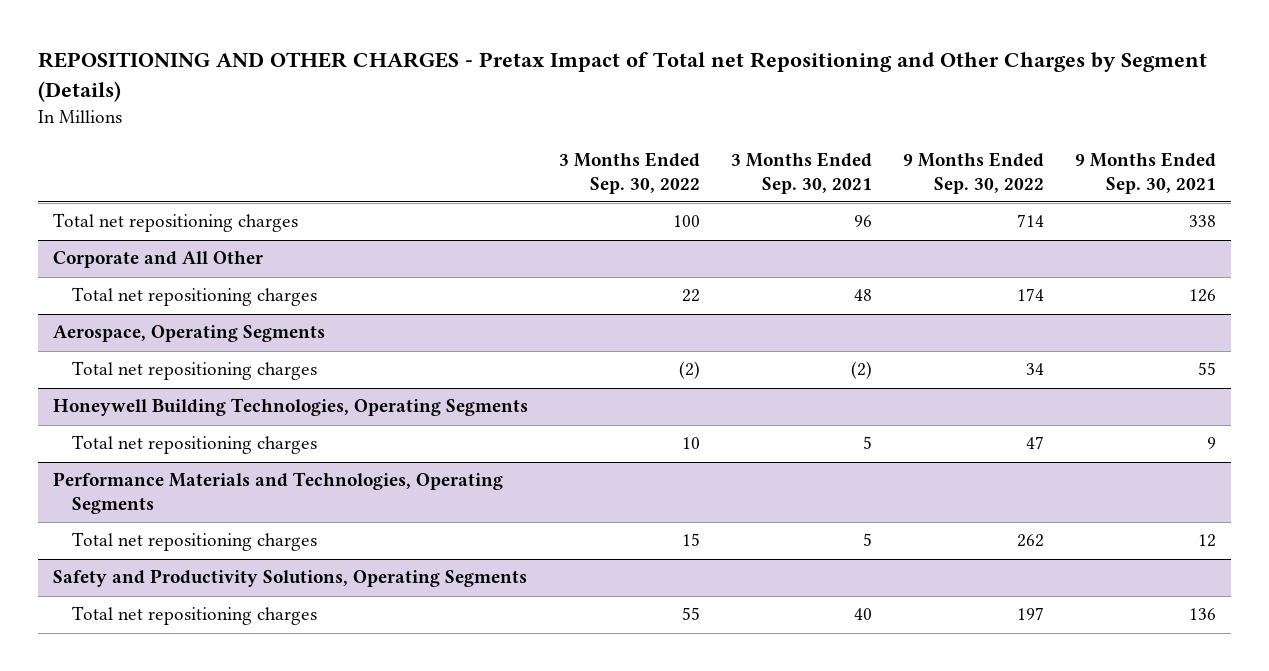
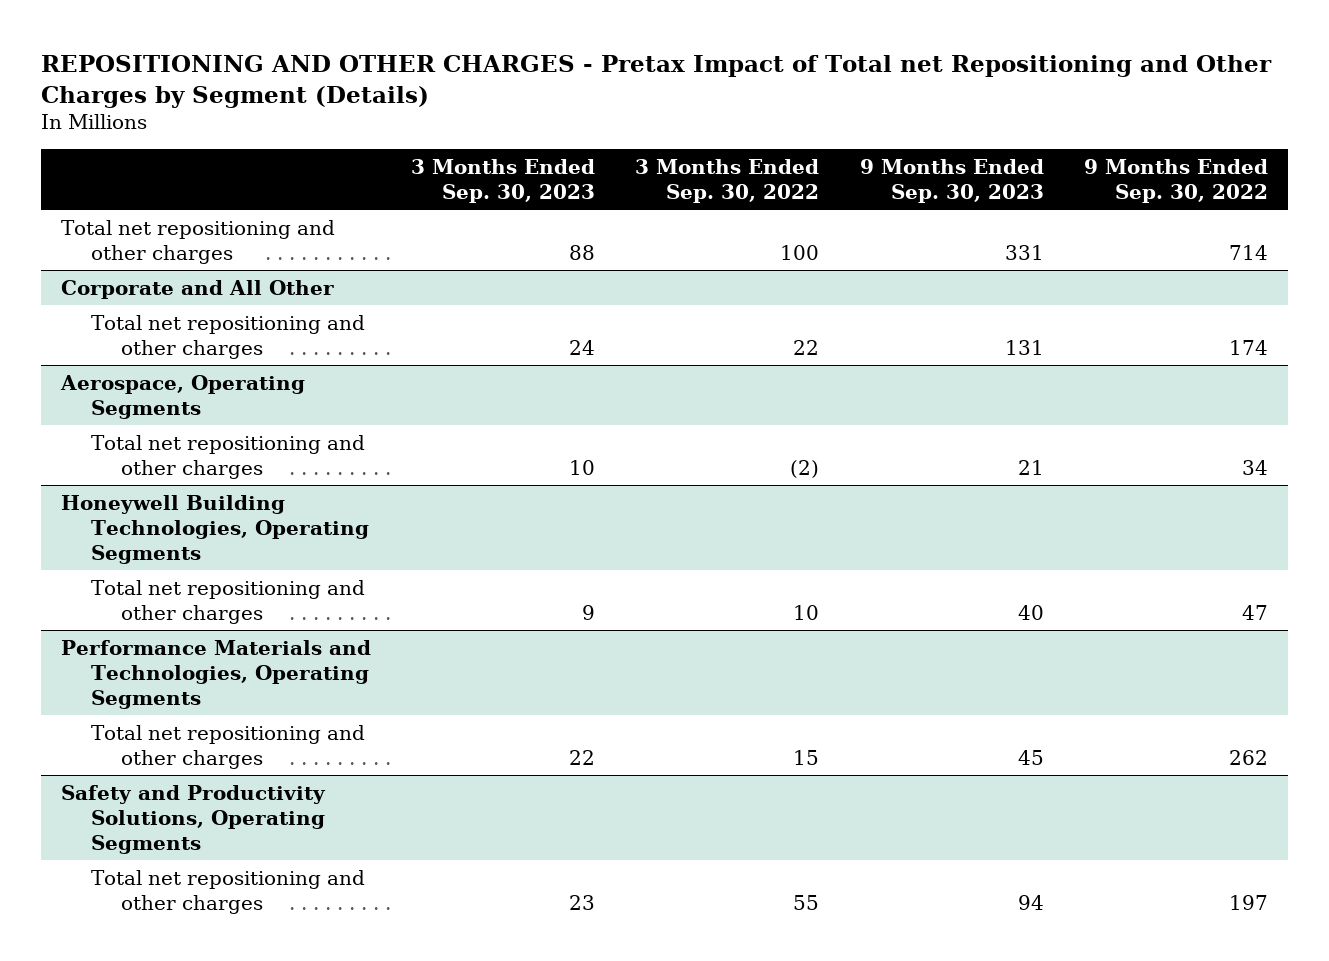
- | 3 Months Ended Sep. 30, 2022 | 3 Months Ended Sep. 30, 2021 | 9 Months Ended Sep. 30, 2022 | 9 Months Ended Sep. 30, 2021
+ | 3 Months Ended Sep. 30, 2023 | 3 Months Ended Sep. 30, 2022 | 9 Months Ended Sep. 30, 2023 | 9 Months Ended Sep. 30, 2022
- Total net repositioning charges | 100 | 96 | 714 | 338
+ Total net repositioning and other charges | 88 | 100 | 331 | 714
@ Corporate and All Other
- Total net repositioning charges | 22 | 48 | 174 | 126
+ Total net repositioning and other charges | 24 | 22 | 131 | 174
@ Aerospace, Operating Segments
- Total net repositioning charges | (2) | (2) | 34 | 55
+ Total net repositioning and other charges | 10 | (2) | 21 | 34
@ Honeywell Building Technologies, Operating Segments
- Total net repositioning charges | 10 | 5 | 47 | 9
+ Total net repositioning and other charges | 9 | 10 | 40 | 47
@ Performance Materials and Technologies, Operating Segments
- Total net repositioning charges | 15 | 5 | 262 | 12
+ Total net repositioning and other charges | 22 | 15 | 45 | 262
@ Safety and Productivity Solutions, Operating Segments
- Total net repositioning charges | 55 | 40 | 197 | 136
+ Total net repositioning and other charges | 23 | 55 | 94 | 197

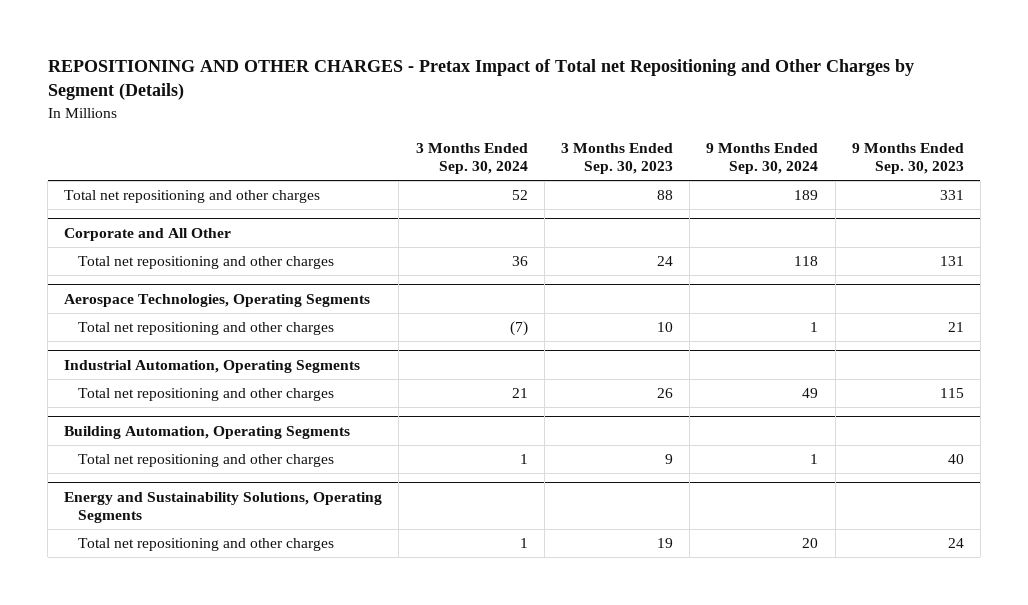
- | 3 Months Ended Sep. 30, 2023 | 3 Months Ended Sep. 30, 2022 | 9 Months Ended Sep. 30, 2023 | 9 Months Ended Sep. 30, 2022
+ | 3 Months Ended Sep. 30, 2024 | 3 Months Ended Sep. 30, 2023 | 9 Months Ended Sep. 30, 2024 | 9 Months Ended Sep. 30, 2023
- Aerospace, Operating Segments
+ Aerospace Technologies, Operating Segments
- Honeywell Building Technologies, Operating Segments
+ Industrial Automation, Operating Segments
+ Total net repositioning and other charges | 21 | 26 | 49 | 115
+ Building Automation, Operating Segments
- Performance Materials and Technologies, Operating Segments
- Total net repositioning and other charges | 22 | 15 | 45 | 262
- Safety and Productivity Solutions, Operating Segments
- Total net repositioning and other charges | 23 | 55 | 94 | 197
+ Energy and Sustainability Solutions, Operating Segments
+ Total net repositioning and other charges | 1 | 19 | 20 | 24

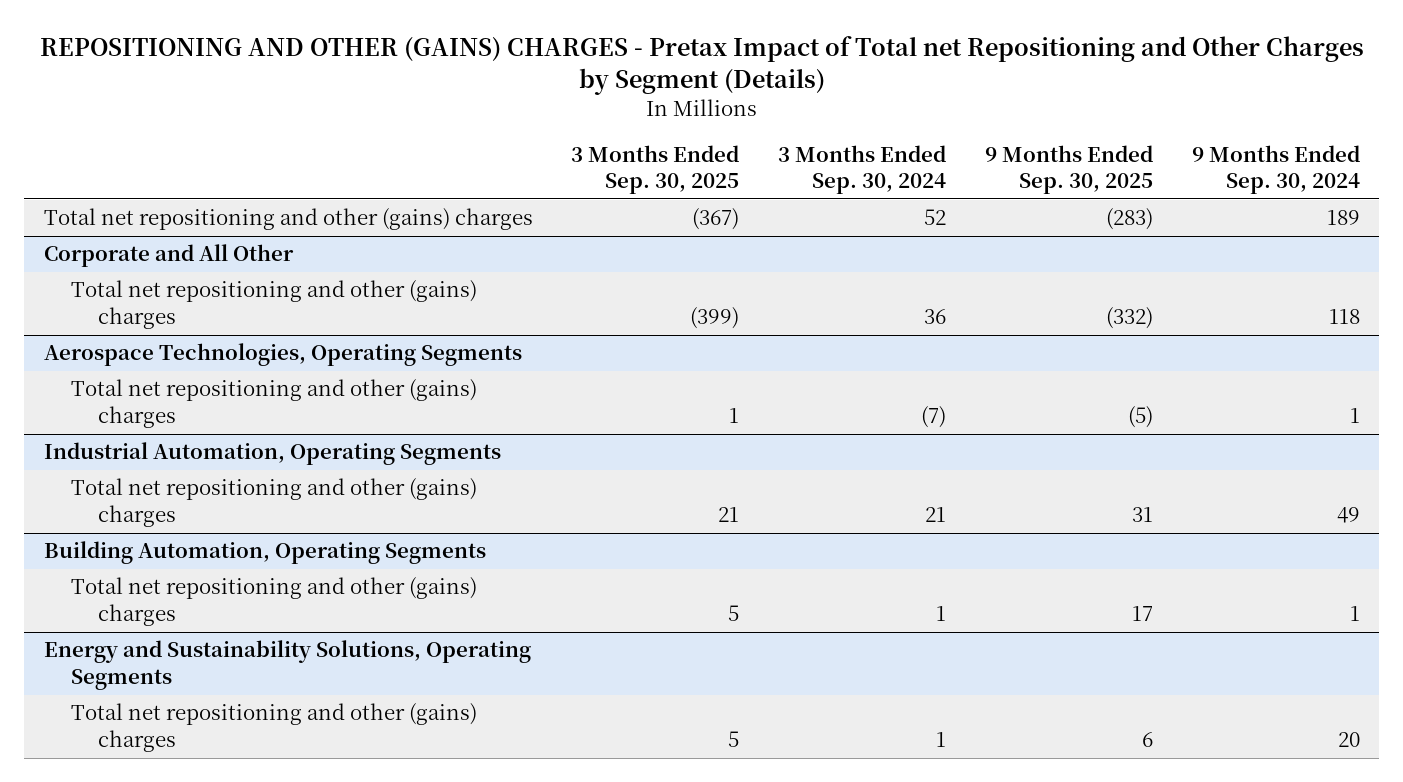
- REPOSITIONING AND OTHER CHARGES - Pretax Impact of Total net Repositioning and Other Charges by Segment (Details)
+ REPOSITIONING AND OTHER (GAINS) CHARGES - Pretax Impact of Total net Repositioning and Other Charges by Segment (Details)
- | 3 Months Ended Sep. 30, 2024 | 3 Months Ended Sep. 30, 2023 | 9 Months Ended Sep. 30, 2024 | 9 Months Ended Sep. 30, 2023
+ | 3 Months Ended Sep. 30, 2025 | 3 Months Ended Sep. 30, 2024 | 9 Months Ended Sep. 30, 2025 | 9 Months Ended Sep. 30, 2024
- Total net repositioning and other charges | 52 | 88 | 189 | 331
+ Total net repositioning and other (gains) charges | (367) | 52 | (283) | 189
@ Corporate and All Other
- Total net repositioning and other charges | 36 | 24 | 118 | 131
+ Total net repositioning and other (gains) charges | (399) | 36 | (332) | 118
@ Aerospace Technologies, Operating Segments
- Total net repositioning and other charges | (7) | 10 | 1 | 21
+ Total net repositioning and other (gains) charges | 1 | (7) | (5) | 1
@ Industrial Automation, Operating Segments
- Total net repositioning and other charges | 21 | 26 | 49 | 115
+ Total net repositioning and other (gains) charges | 21 | 21 | 31 | 49
@ Building Automation, Operating Segments
- Total net repositioning and other charges | 1 | 9 | 1 | 40
+ Total net repositioning and other (gains) charges | 5 | 1 | 17 | 1
@ Energy and Sustainability Solutions, Operating Segments
- Total net repositioning and other charges | 1 | 19 | 20 | 24
+ Total net repositioning and other (gains) charges | 5 | 1 | 6 | 20

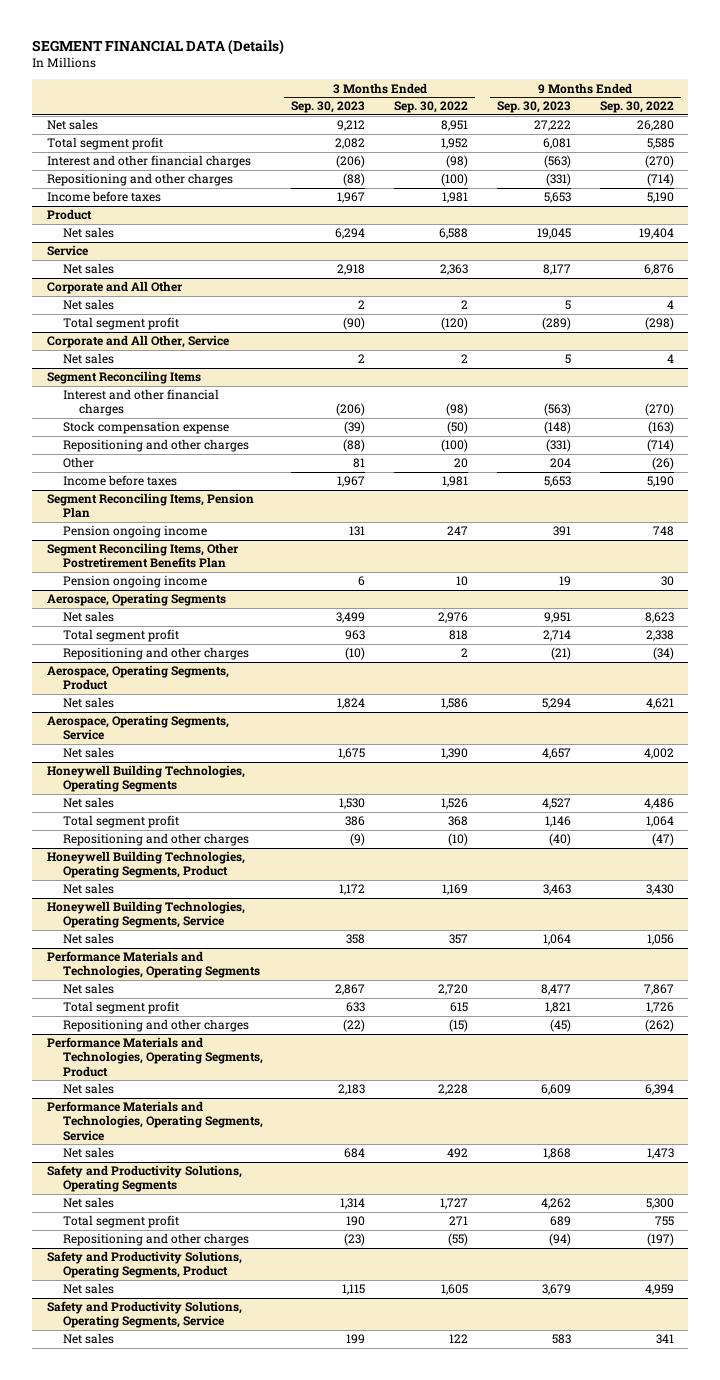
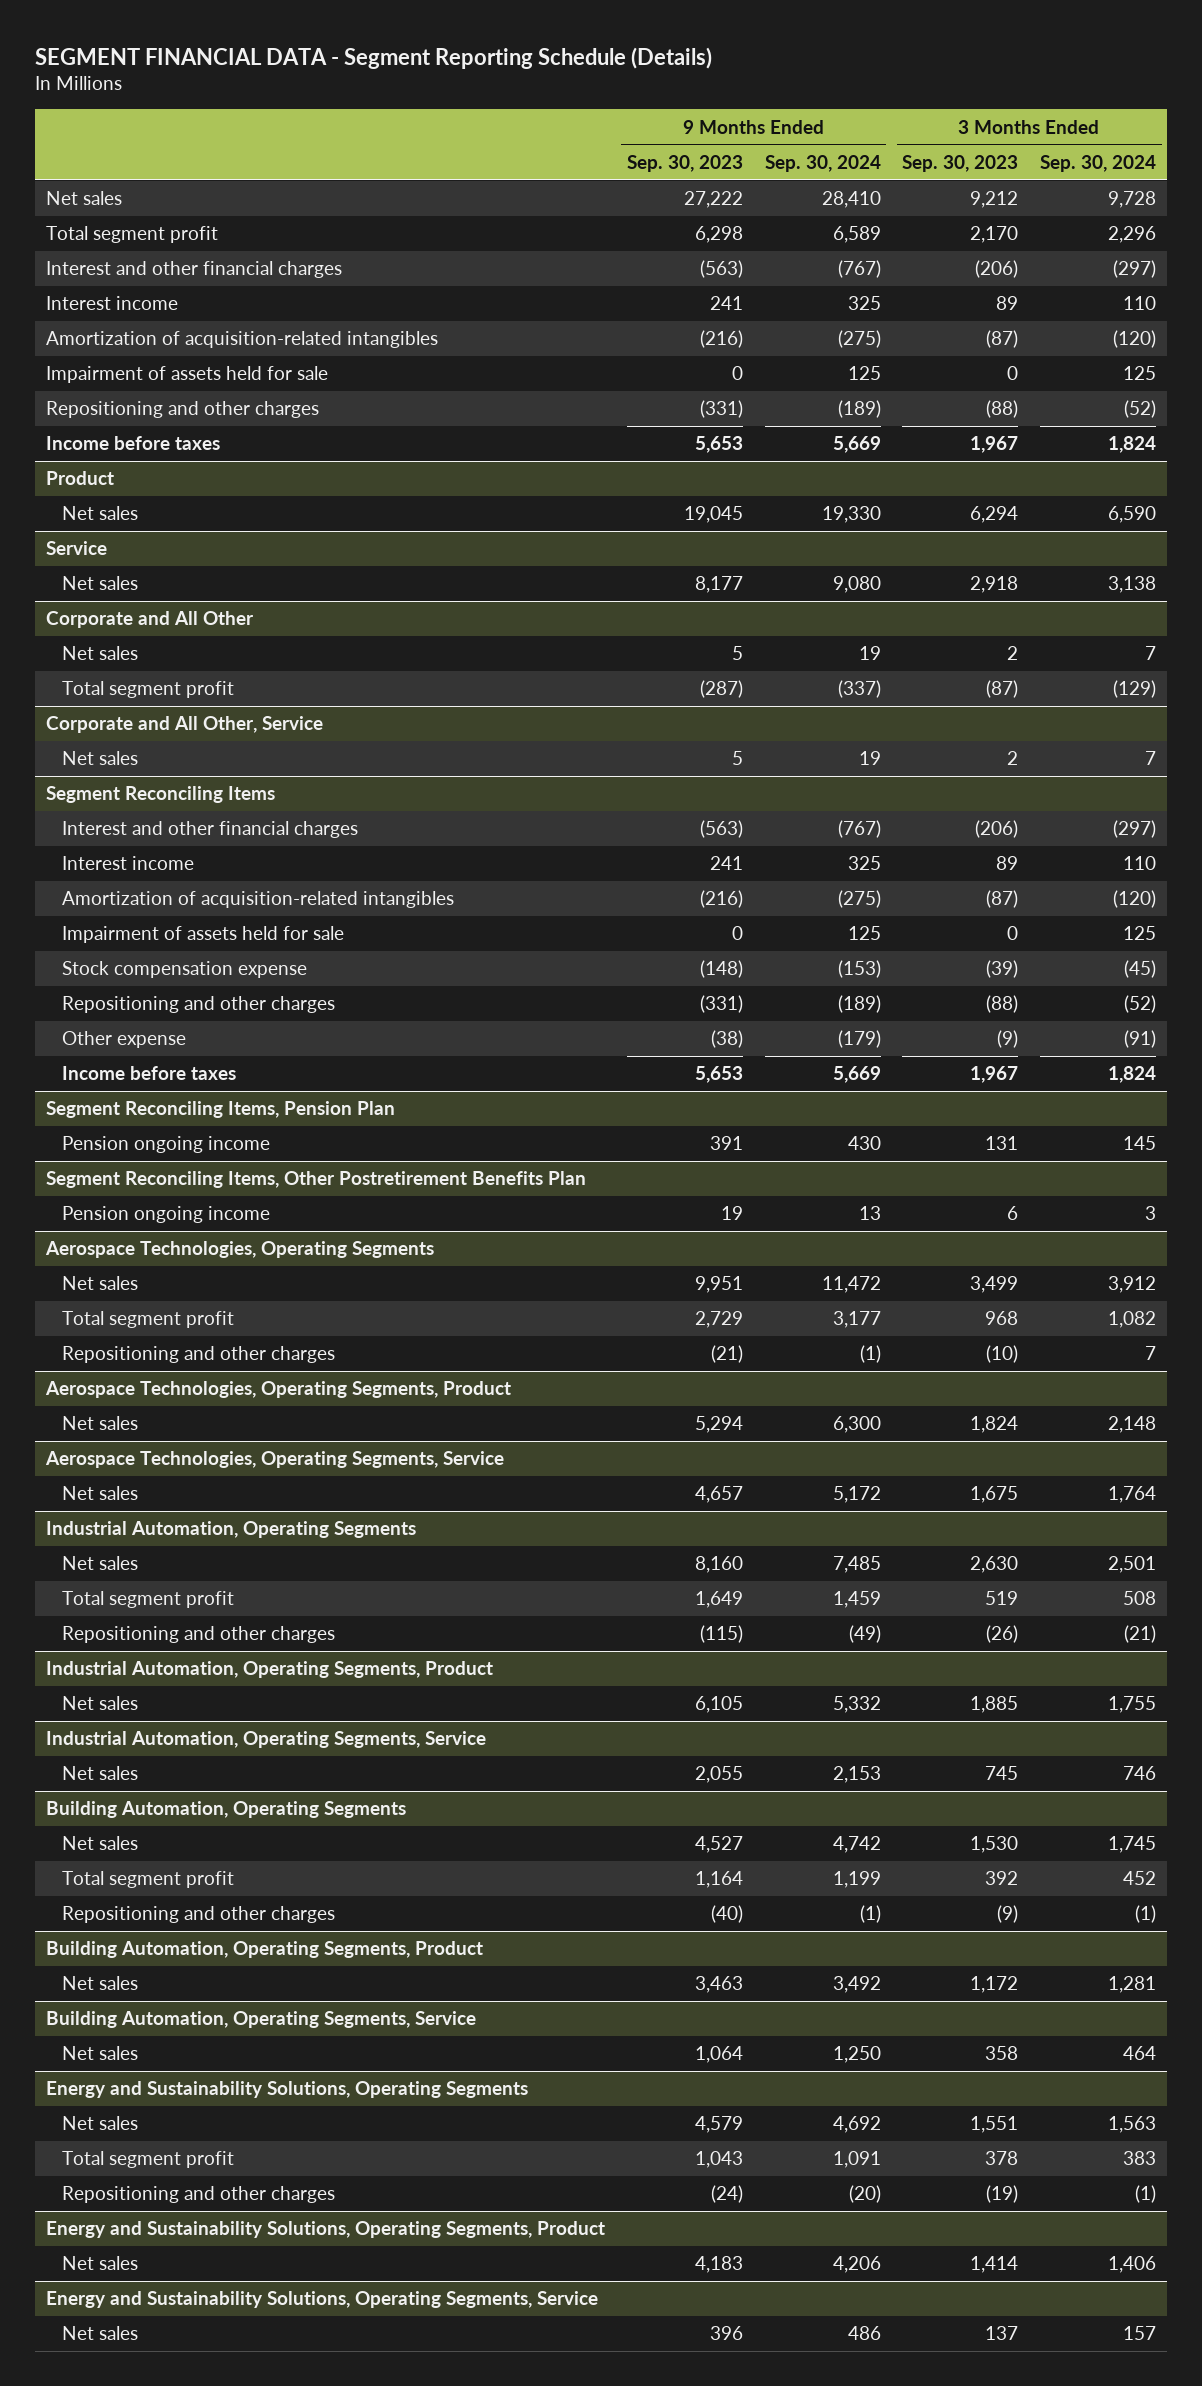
- SEGMENT FINANCIAL DATA (Details)
+ SEGMENT FINANCIAL DATA - Segment Reporting Schedule (Details)
- | 3 Months Ended Sep. 30, 2023 | 3 Months Ended Sep. 30, 2022 | 9 Months Ended Sep. 30, 2023 | 9 Months Ended Sep. 30, 2022
+ | 9 Months Ended Sep. 30, 2023 | 9 Months Ended Sep. 30, 2024 | 3 Months Ended Sep. 30, 2023 | 3 Months Ended Sep. 30, 2024
- Total segment profit | 2,082 | 1,952 | 6,081 | 5,585
+ Total segment profit | 6,298 | 6,589 | 2,170 | 2,296
+ Interest income | 241 | 325 | 89 | 110
+ Amortization of acquisition-related intangibles | (216) | (275) | (87) | (120)
+ Impairment of assets held for sale | 0 | 125 | 0 | 125
@ Corporate and All Other
- Total segment profit | (90) | (120) | (289) | (298)
+ Total segment profit | (287) | (337) | (87) | (129)
@ Segment Reconciling Items
+ Interest income | 241 | 325 | 89 | 110
+ Amortization of acquisition-related intangibles | (216) | (275) | (87) | (120)
+ Impairment of assets held for sale | 0 | 125 | 0 | 125
- Other | 81 | 20 | 204 | (26)
+ Other expense | (38) | (179) | (9) | (91)
- Aerospace, Operating Segments
+ Aerospace Technologies, Operating Segments
- Total segment profit | 963 | 818 | 2,714 | 2,338
+ Total segment profit | 2,729 | 3,177 | 968 | 1,082
- Aerospace, Operating Segments, Product
+ Aerospace Technologies, Operating Segments, Product
- Aerospace, Operating Segments, Service
+ Aerospace Technologies, Operating Segments, Service
- Honeywell Building Technologies, Operating Segments
+ Industrial Automation, Operating Segments
+ Net sales | 8,160 | 7,485 | 2,630 | 2,501
+ Total segment profit | 1,649 | 1,459 | 519 | 508
+ Repositioning and other charges | (115) | (49) | (26) | (21)
+ Industrial Automation, Operating Segments, Product
+ Net sales | 6,105 | 5,332 | 1,885 | 1,755
+ Industrial Automation, Operating Segments, Service
+ Net sales | 2,055 | 2,153 | 745 | 746
+ Building Automation, Operating Segments
- Total segment profit | 386 | 368 | 1,146 | 1,064
+ Total segment profit | 1,164 | 1,199 | 392 | 452
- Honeywell Building Technologies, Operating Segments, Product
+ Building Automation, Operating Segments, Product
- Honeywell Building Technologies, Operating Segments, Service
+ Building Automation, Operating Segments, Service
- Performance Materials and Technologies, Operating Segments
- Net sales | 2,867 | 2,720 | 8,477 | 7,867
- Total segment profit | 633 | 615 | 1,821 | 1,726
- Repositioning and other charges | (22) | (15) | (45) | (262)
- Performance Materials and Technologies, Operating Segments, Product
- Net sales | 2,183 | 2,228 | 6,609 | 6,394
- Performance Materials and Technologies, Operating Segments, Service
- Net sales | 684 | 492 | 1,868 | 1,473
- Safety and Productivity Solutions, Operating Segments
- Net sales | 1,314 | 1,727 | 4,262 | 5,300
- Total segment profit | 190 | 271 | 689 | 755
- Repositioning and other charges | (23) | (55) | (94) | (197)
- Safety and Productivity Solutions, Operating Segments, Product
- Net sales | 1,115 | 1,605 | 3,679 | 4,959
- Safety and Productivity Solutions, Operating Segments, Service
- Net sales | 199 | 122 | 583 | 341
+ Energy and Sustainability Solutions, Operating Segments
+ Net sales | 4,579 | 4,692 | 1,551 | 1,563
+ Total segment profit | 1,043 | 1,091 | 378 | 383
+ Repositioning and other charges | (24) | (20) | (19) | (1)
+ Energy and Sustainability Solutions, Operating Segments, Product
+ Net sales | 4,183 | 4,206 | 1,414 | 1,406
+ Energy and Sustainability Solutions, Operating Segments, Service
+ Net sales | 396 | 486 | 137 | 157

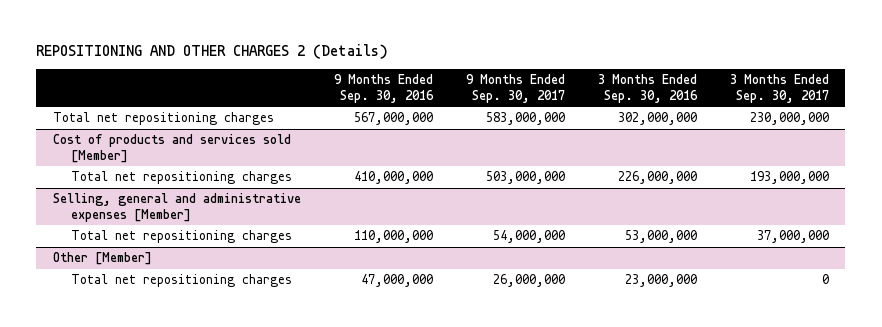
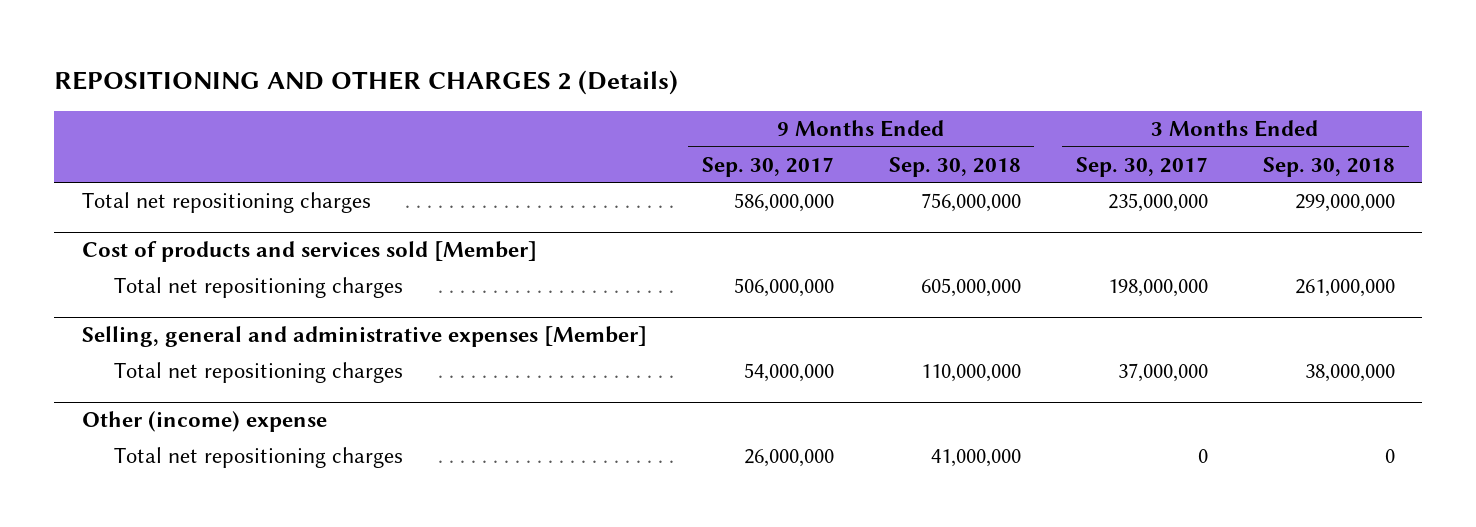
- | 9 Months Ended Sep. 30, 2016 | 9 Months Ended Sep. 30, 2017 | 3 Months Ended Sep. 30, 2016 | 3 Months Ended Sep. 30, 2017
+ | 9 Months Ended Sep. 30, 2017 | 9 Months Ended Sep. 30, 2018 | 3 Months Ended Sep. 30, 2017 | 3 Months Ended Sep. 30, 2018
- Total net repositioning charges | 567,000,000 | 583,000,000 | 302,000,000 | 230,000,000
+ Total net repositioning charges | 586,000,000 | 756,000,000 | 235,000,000 | 299,000,000
@ Cost of products and services sold [Member]
- Total net repositioning charges | 410,000,000 | 503,000,000 | 226,000,000 | 193,000,000
+ Total net repositioning charges | 506,000,000 | 605,000,000 | 198,000,000 | 261,000,000
- Other [Member]
+ Other (income) expense

